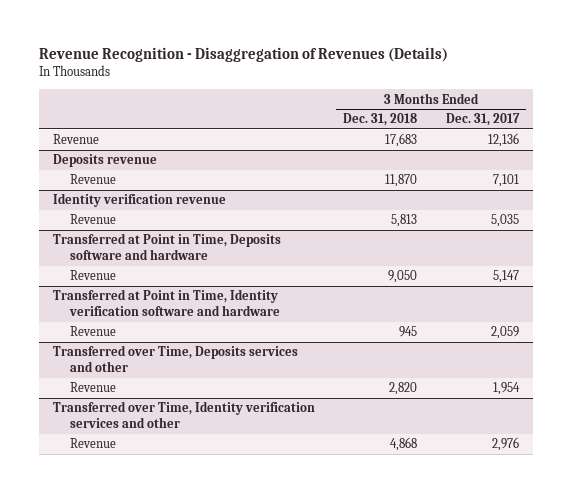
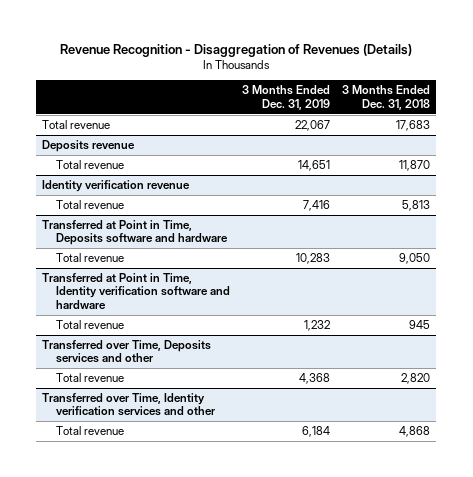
- | 3 Months Ended Dec. 31, 2018 | 3 Months Ended Dec. 31, 2017
+ | 3 Months Ended Dec. 31, 2019 | 3 Months Ended Dec. 31, 2018
- Revenue | 17,683 | 12,136
+ Total revenue | 22,067 | 17,683
@ Deposits revenue
- Revenue | 11,870 | 7,101
+ Total revenue | 14,651 | 11,870
@ Identity verification revenue
- Revenue | 5,813 | 5,035
+ Total revenue | 7,416 | 5,813
@ Transferred at Point in Time, Deposits software and hardware
- Revenue | 9,050 | 5,147
+ Total revenue | 10,283 | 9,050
@ Transferred at Point in Time, Identity verification software and hardware
- Revenue | 945 | 2,059
+ Total revenue | 1,232 | 945
@ Transferred over Time, Deposits services and other
- Revenue | 2,820 | 1,954
+ Total revenue | 4,368 | 2,820
@ Transferred over Time, Identity verification services and other
- Revenue | 4,868 | 2,976
+ Total revenue | 6,184 | 4,868

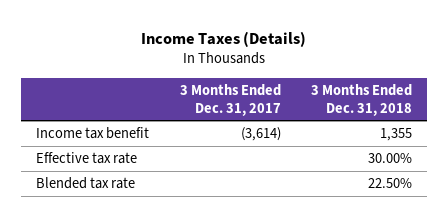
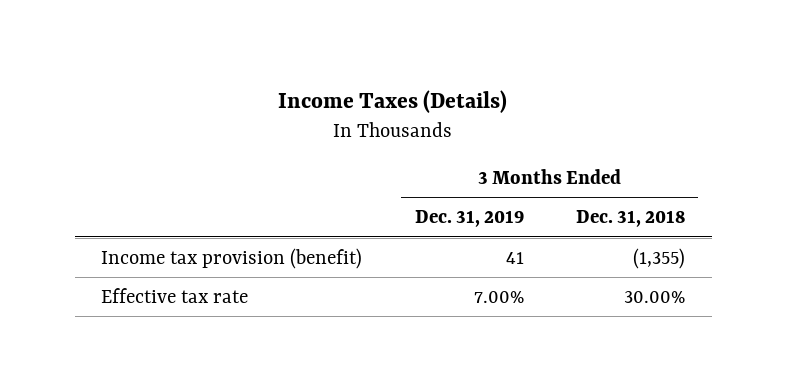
- | 3 Months Ended Dec. 31, 2017 | 3 Months Ended Dec. 31, 2018
+ | 3 Months Ended Dec. 31, 2019 | 3 Months Ended Dec. 31, 2018
- Income tax benefit | (3,614) | 1,355
+ Income tax provision (benefit) | 41 | (1,355)
- Blended tax rate | | 22.50%

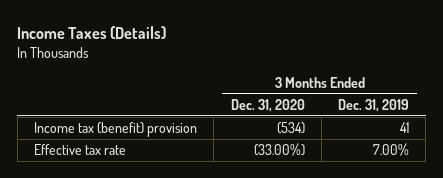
- | 3 Months Ended Dec. 31, 2019 | 3 Months Ended Dec. 31, 2018
+ | 3 Months Ended Dec. 31, 2020 | 3 Months Ended Dec. 31, 2019
- Income tax provision (benefit) | 41 | (1,355)
+ Income tax (benefit) provision | (534) | 41

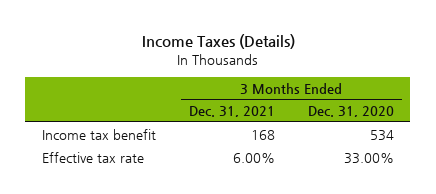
- | 3 Months Ended Dec. 31, 2020 | 3 Months Ended Dec. 31, 2019
+ | 3 Months Ended Dec. 31, 2021 | 3 Months Ended Dec. 31, 2020
- Income tax (benefit) provision | (534) | 41
- Effective tax rate | (33.00%) | 7.00%
+ Income tax benefit | 168 | 534
+ Effective tax rate | 6.00% | 33.00%

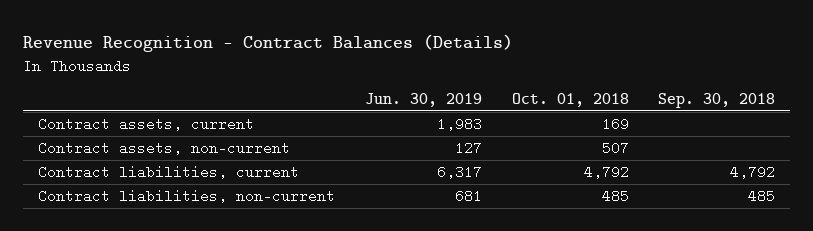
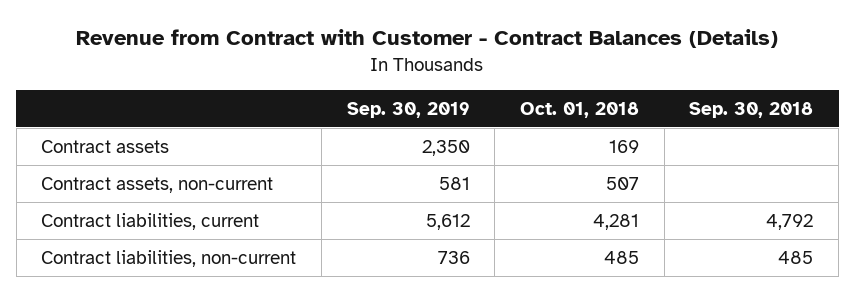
- Revenue Recognition - Contract Balances (Details)
+ Revenue from Contract with Customer - Contract Balances (Details)
- | Jun. 30, 2019 | Oct. 01, 2018 | Sep. 30, 2018
+ | Sep. 30, 2019 | Oct. 01, 2018 | Sep. 30, 2018
- Contract assets, current | 1,983 | 169 |
+ Contract assets | 2,350 | 169 |
- Contract liabilities, current | 6,317 | 4,792 | 4,792
+ Contract liabilities, current | 5,612 | 4,281 | 4,792

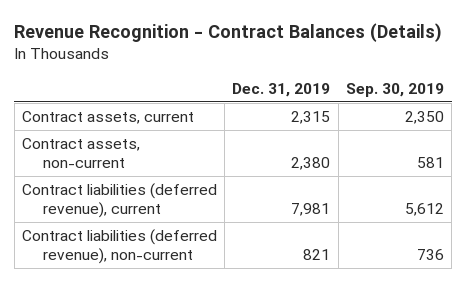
- Revenue from Contract with Customer - Contract Balances (Details)
+ Revenue Recognition - Contract Balances (Details)
- | Sep. 30, 2019 | Oct. 01, 2018 | Sep. 30, 2018
+ | Dec. 31, 2019 | Sep. 30, 2019
- Contract assets | 2,350 | 169 |
+ Contract assets, current | 2,315 | 2,350
- Contract liabilities, current | 5,612 | 4,281 | 4,792
- Contract liabilities, non-current | 736 | 485 | 485
+ Contract liabilities (deferred revenue), current | 7,981 | 5,612
+ Contract liabilities (deferred revenue), non-current | 821 | 736

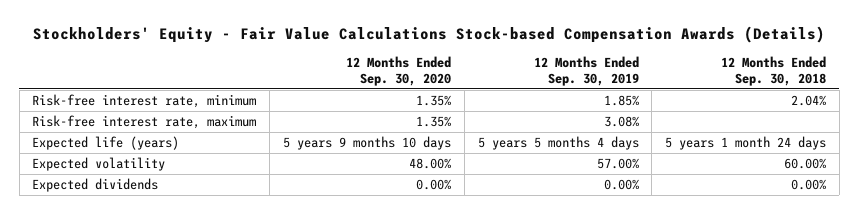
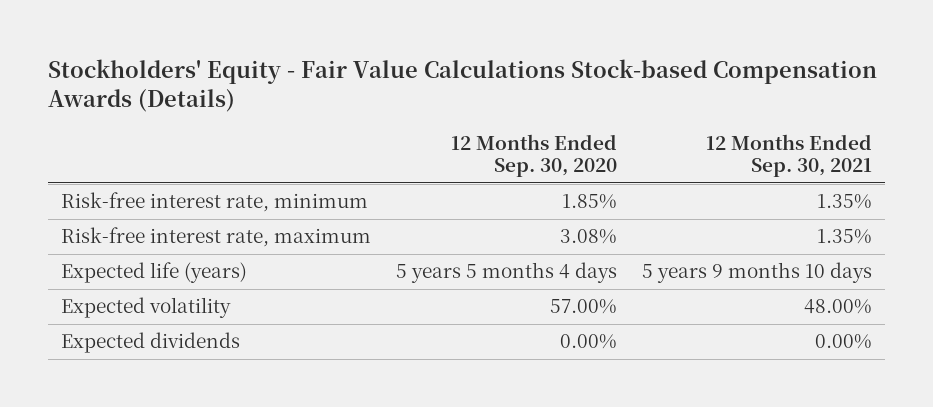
- | 12 Months Ended Sep. 30, 2020 | 12 Months Ended Sep. 30, 2019 | 12 Months Ended Sep. 30, 2018
+ | 12 Months Ended Sep. 30, 2020 | 12 Months Ended Sep. 30, 2021
- Risk-free interest rate, minimum | 1.35% | 1.85% | 2.04%
- Risk-free interest rate, maximum | 1.35% | 3.08% |
- Expected life (years) | 5 years 9 months 10 days | 5 years 5 months 4 days | 5 years 1 month 24 days
- Expected volatility | 48.00% | 57.00% | 60.00%
+ Risk-free interest rate, minimum | 1.85% | 1.35%
+ Risk-free interest rate, maximum | 3.08% | 1.35%
+ Expected life (years) | 5 years 5 months 4 days | 5 years 9 months 10 days
+ Expected volatility | 57.00% | 48.00%

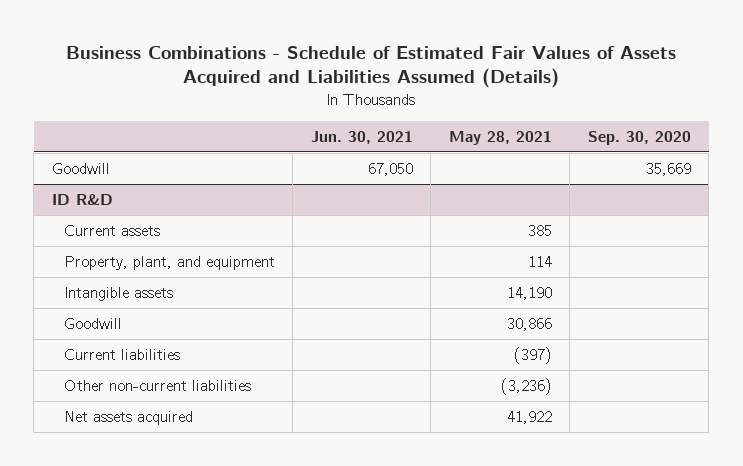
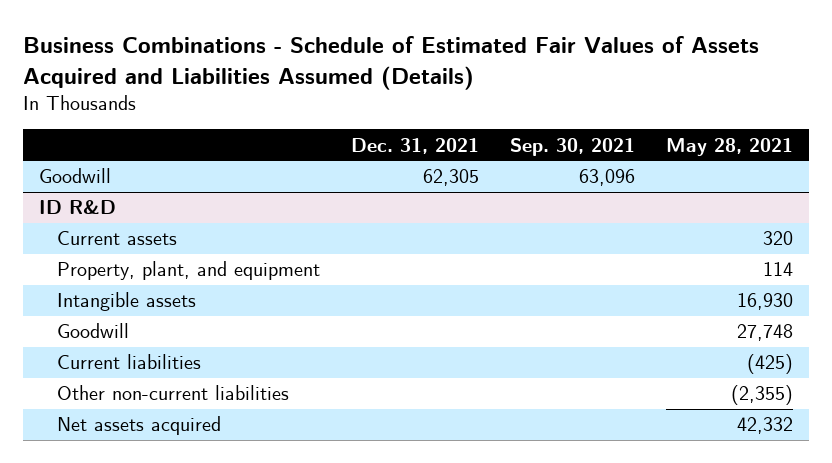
- | Jun. 30, 2021 | May 28, 2021 | Sep. 30, 2020
+ | Dec. 31, 2021 | Sep. 30, 2021 | May 28, 2021
@ ID R&D
- Current assets | | 385 |
+ Current assets | | | 320
- Intangible assets | | 14,190 |
- Goodwill | | 30,866 |
- Current liabilities | | (397) |
- Other non-current liabilities | | (3,236) |
- Net assets acquired | | 41,922 |
+ Intangible assets | | | 16,930
+ Goodwill | | | 27,748
+ Current liabilities | | | (425)
+ Other non-current liabilities | | | (2,355)
+ Net assets acquired | | | 42,332

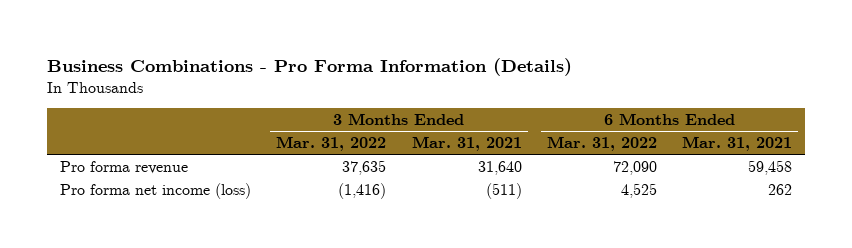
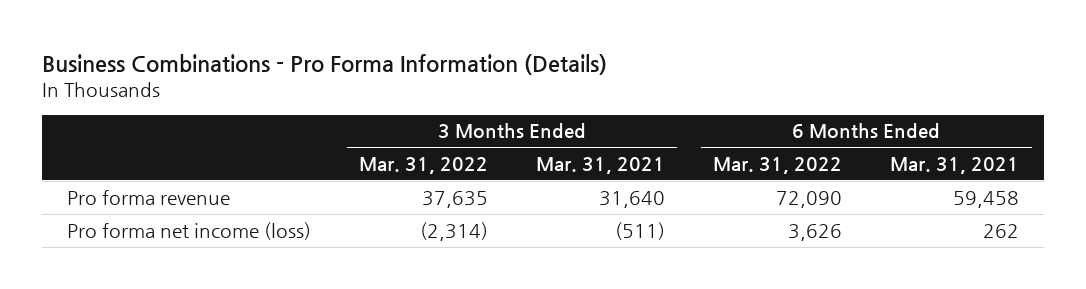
- Pro forma net income (loss) | (1,416) | (511) | 4,525 | 262
+ Pro forma net income (loss) | (2,314) | (511) | 3,626 | 262

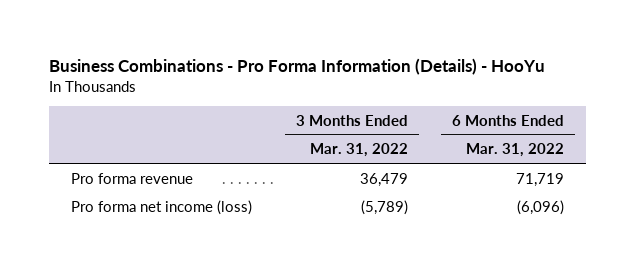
- Business Combinations - Pro Forma Information (Details)
+ Business Combinations - Pro Forma Information (Details) - HooYu
- | 3 Months Ended Mar. 31, 2022 | 3 Months Ended Mar. 31, 2021 | 6 Months Ended Mar. 31, 2022 | 6 Months Ended Mar. 31, 2021
+ | 3 Months Ended Mar. 31, 2022 | 6 Months Ended Mar. 31, 2022
- Pro forma revenue | 37,635 | 31,640 | 72,090 | 59,458
- Pro forma net income (loss) | (2,314) | (511) | 3,626 | 262
+ Pro forma revenue | 36,479 | 71,719
+ Pro forma net income (loss) | (5,789) | (6,096)

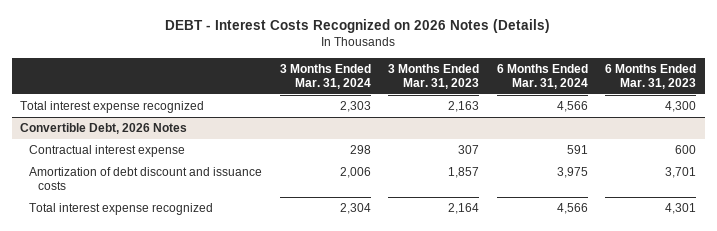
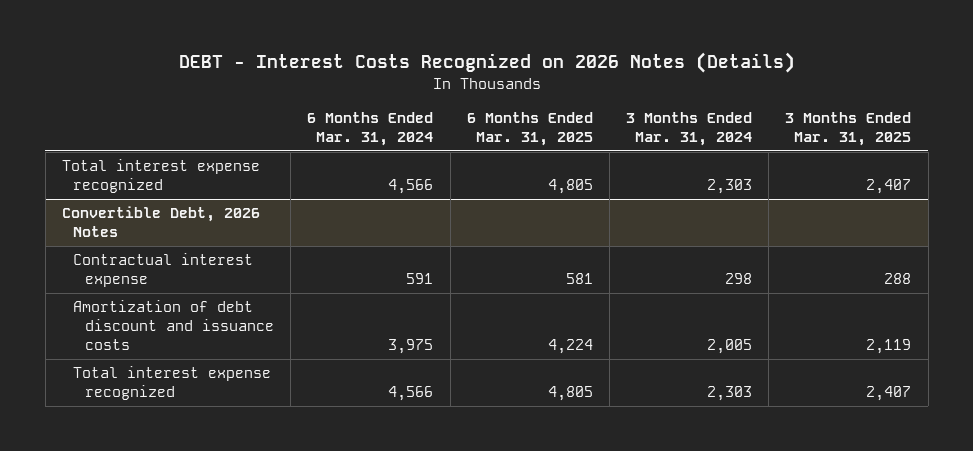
- | 3 Months Ended Mar. 31, 2024 | 3 Months Ended Mar. 31, 2023 | 6 Months Ended Mar. 31, 2024 | 6 Months Ended Mar. 31, 2023
+ | 6 Months Ended Mar. 31, 2024 | 6 Months Ended Mar. 31, 2025 | 3 Months Ended Mar. 31, 2024 | 3 Months Ended Mar. 31, 2025
@ Convertible Debt, 2026 Notes
- Amortization of debt discount and issuance costs | 2,006 | 1,857 | 3,975 | 3,701
- Total interest expense recognized | 2,304 | 2,164 | 4,566 | 4,301
+ Amortization of debt discount and issuance costs | 3,975 | 4,224 | 2,005 | 2,119
+ Total interest expense recognized | 4,566 | 4,805 | 2,303 | 2,407

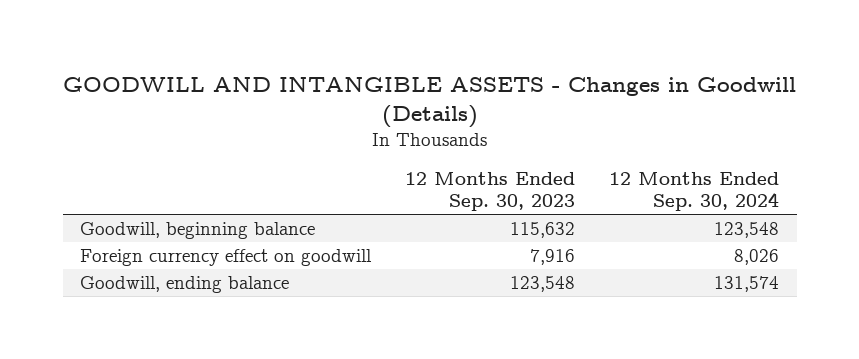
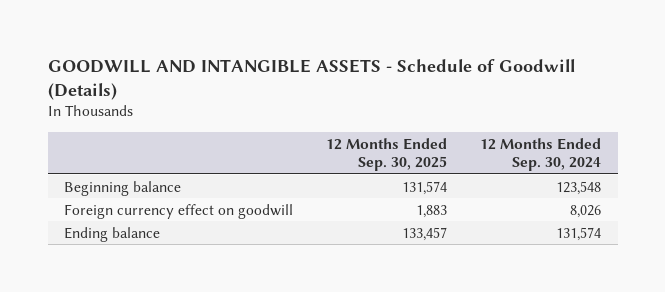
- GOODWILL AND INTANGIBLE ASSETS - Changes in Goodwill (Details)
+ GOODWILL AND INTANGIBLE ASSETS - Schedule of Goodwill (Details)
- | 12 Months Ended Sep. 30, 2023 | 12 Months Ended Sep. 30, 2024
+ | 12 Months Ended Sep. 30, 2025 | 12 Months Ended Sep. 30, 2024
- Goodwill, beginning balance | 115,632 | 123,548
+ Beginning balance | 131,574 | 123,548
- Goodwill, ending balance | 123,548 | 131,574
+ Ending balance | 133,457 | 131,574

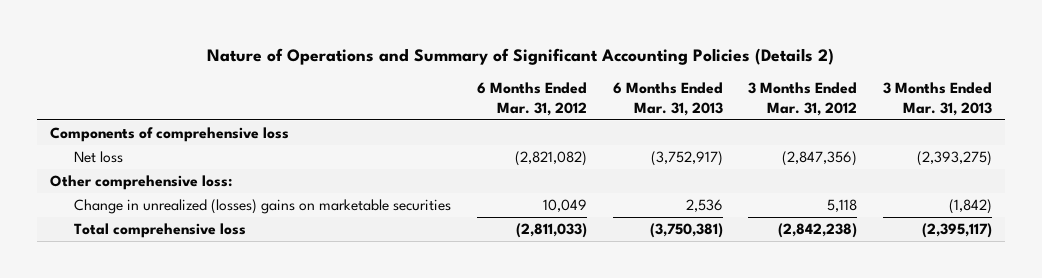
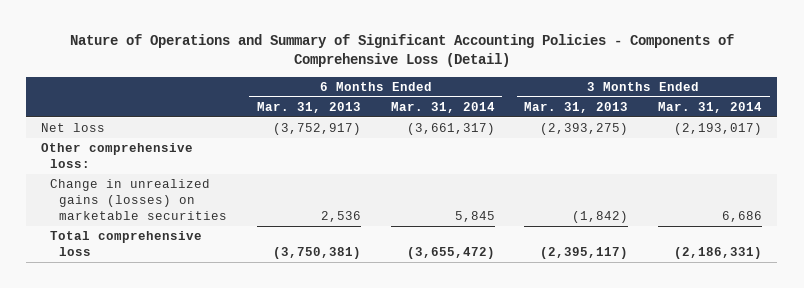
- Nature of Operations and Summary of Significant Accounting Policies (Details 2)
+ Nature of Operations and Summary of Significant Accounting Policies - Components of Comprehensive Loss (Detail)
- | 6 Months Ended Mar. 31, 2012 | 6 Months Ended Mar. 31, 2013 | 3 Months Ended Mar. 31, 2012 | 3 Months Ended Mar. 31, 2013
+ | 6 Months Ended Mar. 31, 2013 | 6 Months Ended Mar. 31, 2014 | 3 Months Ended Mar. 31, 2013 | 3 Months Ended Mar. 31, 2014
- Components of comprehensive loss
- Change in unrealized (losses) gains on marketable securities | 10,049 | 2,536 | 5,118 | (1,842)
+ Change in unrealized gains (losses) on marketable securities | 2,536 | 5,845 | (1,842) | 6,686

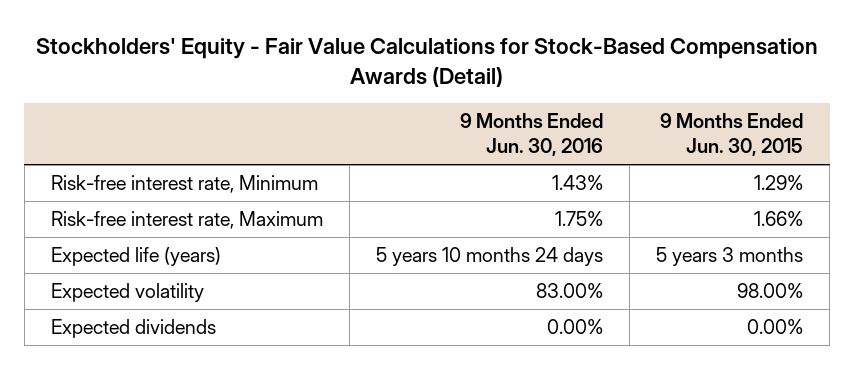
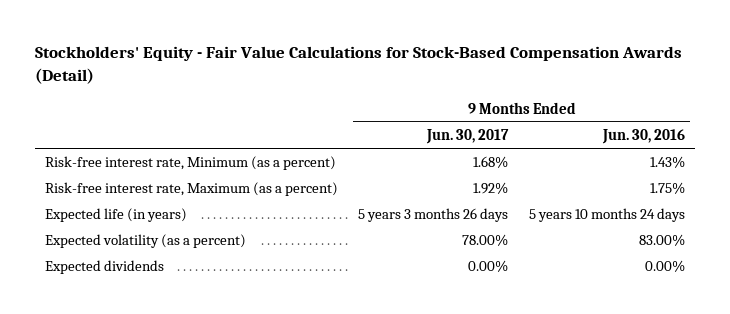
- | 9 Months Ended Jun. 30, 2016 | 9 Months Ended Jun. 30, 2015
+ | 9 Months Ended Jun. 30, 2017 | 9 Months Ended Jun. 30, 2016
- Risk-free interest rate, Minimum | 1.43% | 1.29%
- Risk-free interest rate, Maximum | 1.75% | 1.66%
- Expected life (years) | 5 years 10 months 24 days | 5 years 3 months
- Expected volatility | 83.00% | 98.00%
+ Risk-free interest rate, Minimum (as a percent) | 1.68% | 1.43%
+ Risk-free interest rate, Maximum (as a percent) | 1.92% | 1.75%
+ Expected life (in years) | 5 years 3 months 26 days | 5 years 10 months 24 days
+ Expected volatility (as a percent) | 78.00% | 83.00%

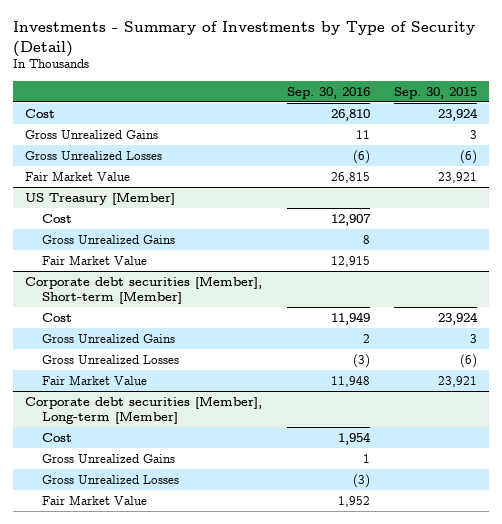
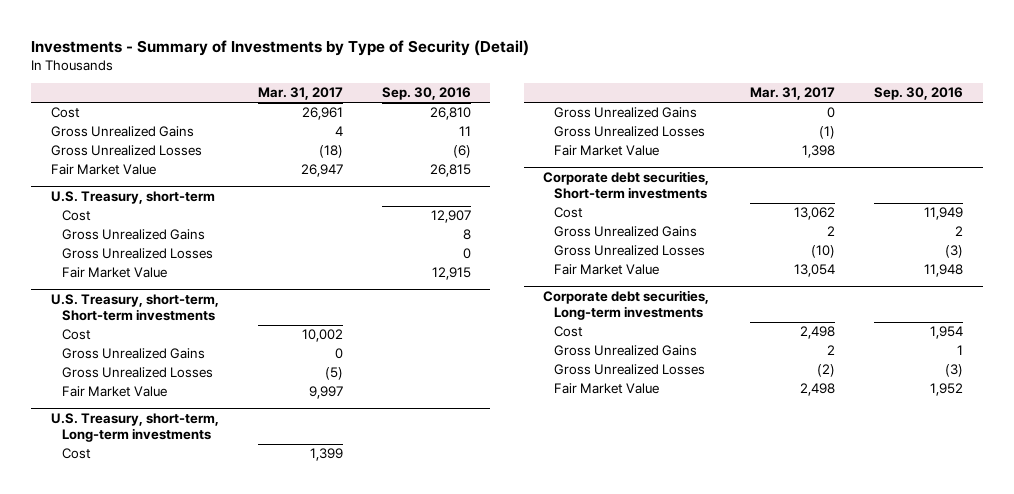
- | Sep. 30, 2016 | Sep. 30, 2015
+ | Mar. 31, 2017 | Sep. 30, 2016
- US Treasury [Member]
+ U.S. Treasury, short-term
+ Gross Unrealized Losses | | 0
- Corporate debt securities [Member], Short-term [Member]
+ U.S. Treasury, short-term, Short-term investments
+ Cost | 10,002 |
+ Gross Unrealized Gains | 0 |
+ Gross Unrealized Losses | (5) |
+ Fair Market Value | 9,997 |
+ U.S. Treasury, short-term, Long-term investments
+ Cost | 1,399 |
+ Gross Unrealized Gains | 0 |
+ Gross Unrealized Losses | (1) |
+ Fair Market Value | 1,398 |
+ Corporate debt securities, Short-term investments
- Corporate debt securities [Member], Long-term [Member]
+ Corporate debt securities, Long-term investments

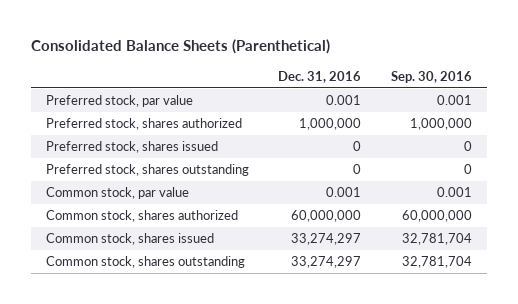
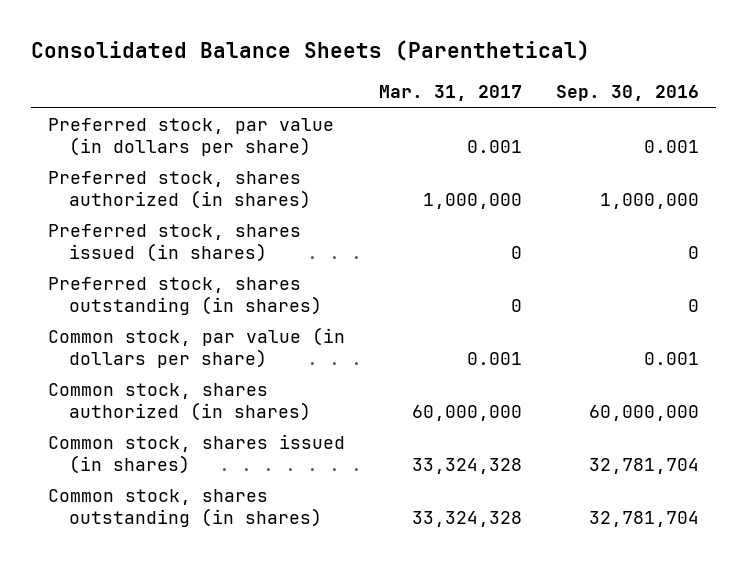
- | Dec. 31, 2016 | Sep. 30, 2016
+ | Mar. 31, 2017 | Sep. 30, 2016
- Preferred stock, par value | 0.001 | 0.001
- Preferred stock, shares authorized | 1,000,000 | 1,000,000
- Preferred stock, shares issued | 0 | 0
- Preferred stock, shares outstanding | 0 | 0
- Common stock, par value | 0.001 | 0.001
- Common stock, shares authorized | 60,000,000 | 60,000,000
- Common stock, shares issued | 33,274,297 | 32,781,704
- Common stock, shares outstanding | 33,274,297 | 32,781,704
+ Preferred stock, par value (in dollars per share) | 0.001 | 0.001
+ Preferred stock, shares authorized (in shares) | 1,000,000 | 1,000,000
+ Preferred stock, shares issued (in shares) | 0 | 0
+ Preferred stock, shares outstanding (in shares) | 0 | 0
+ Common stock, par value (in dollars per share) | 0.001 | 0.001
+ Common stock, shares authorized (in shares) | 60,000,000 | 60,000,000
+ Common stock, shares issued (in shares) | 33,324,328 | 32,781,704
+ Common stock, shares outstanding (in shares) | 33,324,328 | 32,781,704

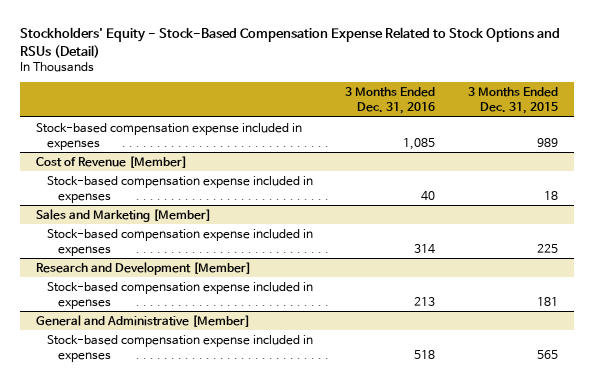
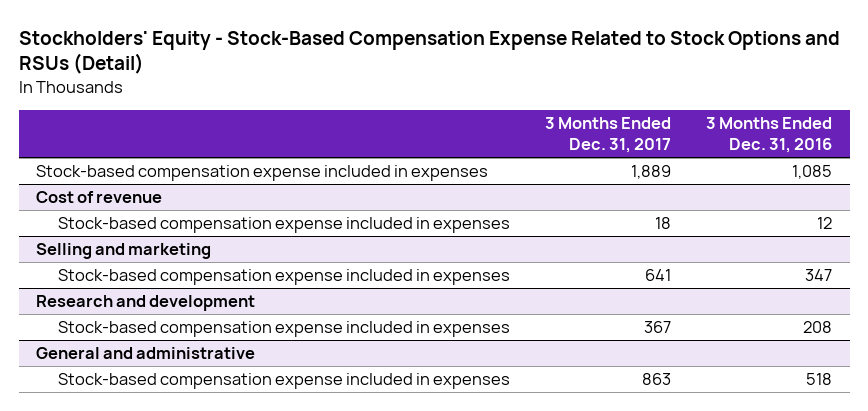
- | 3 Months Ended Dec. 31, 2016 | 3 Months Ended Dec. 31, 2015
+ | 3 Months Ended Dec. 31, 2017 | 3 Months Ended Dec. 31, 2016
- Cost of Revenue [Member]
- Stock-based compensation expense included in expenses | 40 | 18
- Sales and Marketing [Member]
- Stock-based compensation expense included in expenses | 314 | 225
- Research and Development [Member]
- Stock-based compensation expense included in expenses | 213 | 181
- General and Administrative [Member]
+ Cost of revenue
+ Stock-based compensation expense included in expenses | 18 | 12
+ Selling and marketing
+ Stock-based compensation expense included in expenses | 641 | 347
+ Research and development
+ Stock-based compensation expense included in expenses | 367 | 208
+ General and administrative

